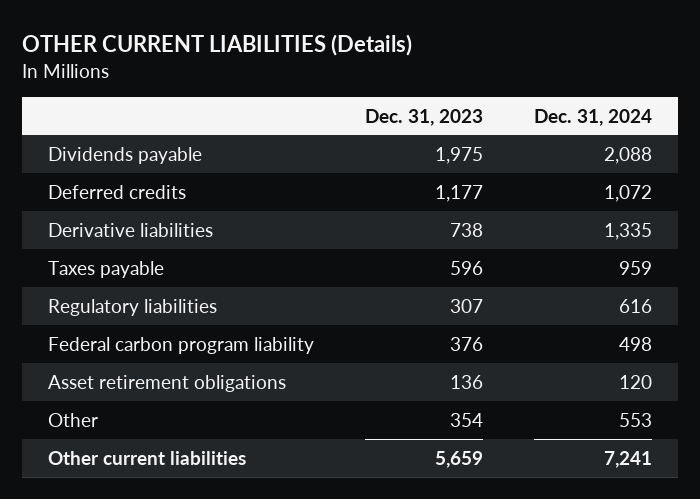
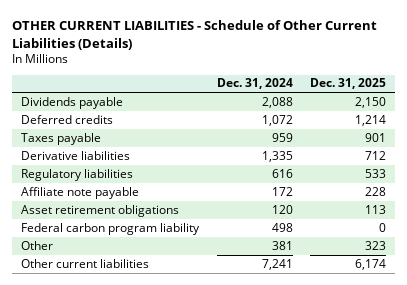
- OTHER CURRENT LIABILITIES (Details)
+ OTHER CURRENT LIABILITIES - Schedule of Other Current Liabilities (Details)
- | Dec. 31, 2023 | Dec. 31, 2024
+ | Dec. 31, 2024 | Dec. 31, 2025
moved down: Derivative liabilities | 1,335 | 712
+ Affiliate note payable | 172 | 228
- Other | 354 | 553
moved down: Federal carbon program liability | 498 | 0
+ Other | 381 | 323

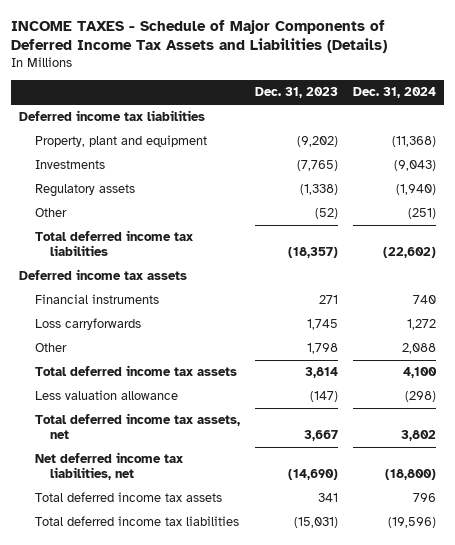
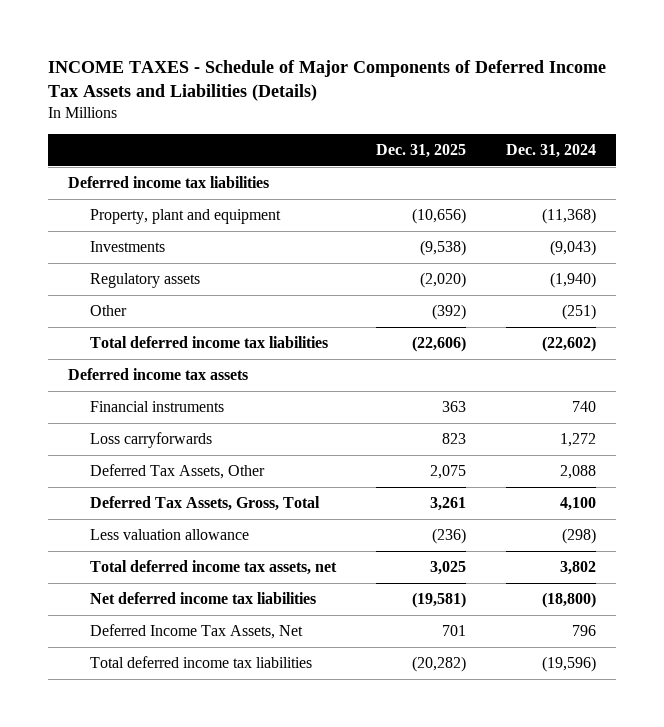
- | Dec. 31, 2023 | Dec. 31, 2024
+ | Dec. 31, 2025 | Dec. 31, 2024
- Other | 1,798 | 2,088
- Total deferred income tax assets | 3,814 | 4,100
+ Deferred Tax Assets, Other | 2,075 | 2,088
+ Deferred Tax Assets, Gross, Total | 3,261 | 4,100
- Net deferred income tax liabilities, net | (14,690) | (18,800)
- Total deferred income tax assets | 341 | 796
+ Net deferred income tax liabilities | (19,581) | (18,800)
+ Deferred Income Tax Assets, Net | 701 | 796

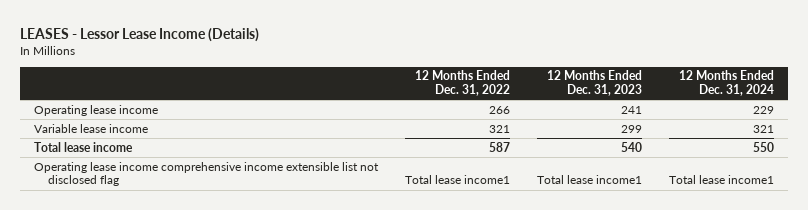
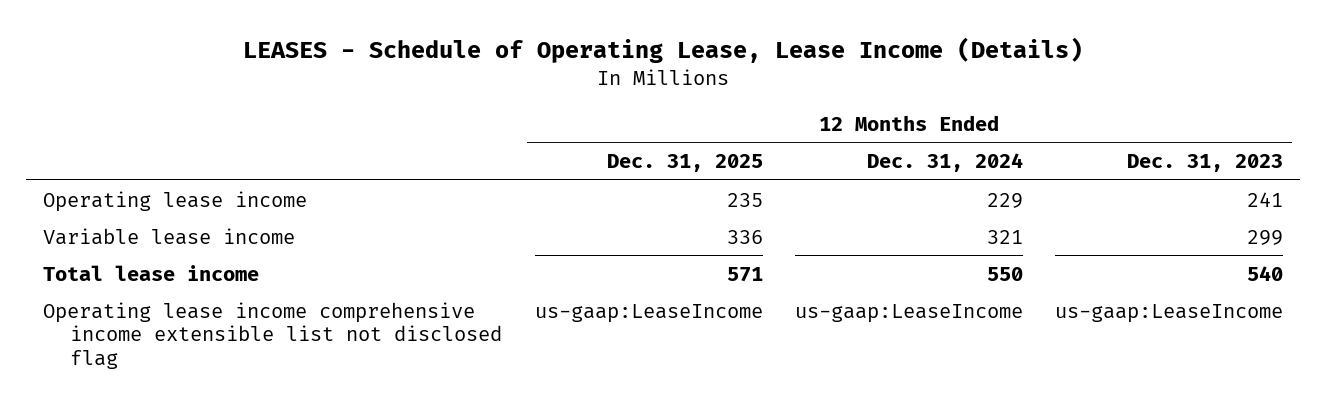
- LEASES - Lessor Lease Income (Details)
+ LEASES - Schedule of Operating Lease, Lease Income (Details)
- | 12 Months Ended Dec. 31, 2022 | 12 Months Ended Dec. 31, 2023 | 12 Months Ended Dec. 31, 2024
+ | 12 Months Ended Dec. 31, 2025 | 12 Months Ended Dec. 31, 2024 | 12 Months Ended Dec. 31, 2023
- Operating lease income comprehensive income extensible list not disclosed flag | Total lease income1 | Total lease income1 | Total lease income1
+ Operating lease income comprehensive income extensible list not disclosed flag | us-gaap:LeaseIncome | us-gaap:LeaseIncome | us-gaap:LeaseIncome

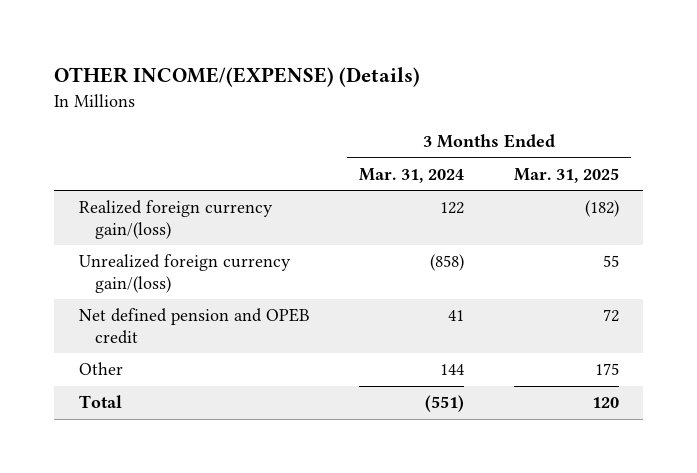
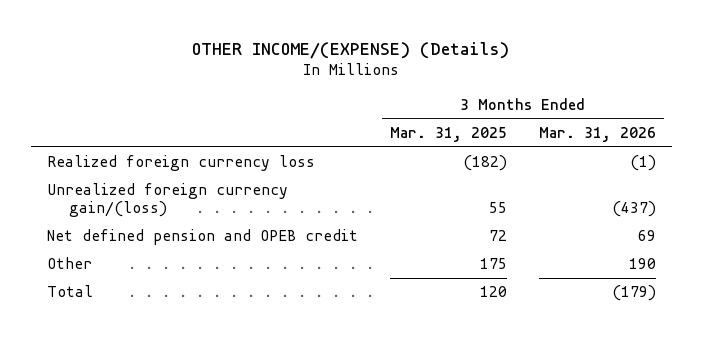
- | 3 Months Ended Mar. 31, 2024 | 3 Months Ended Mar. 31, 2025
+ | 3 Months Ended Mar. 31, 2025 | 3 Months Ended Mar. 31, 2026
- Realized foreign currency gain/(loss) | 122 | (182)
+ Realized foreign currency loss | (182) | (1)

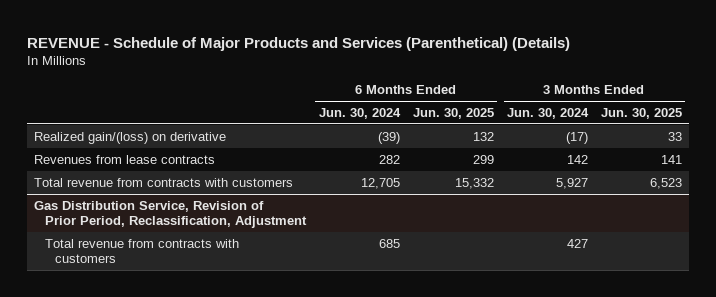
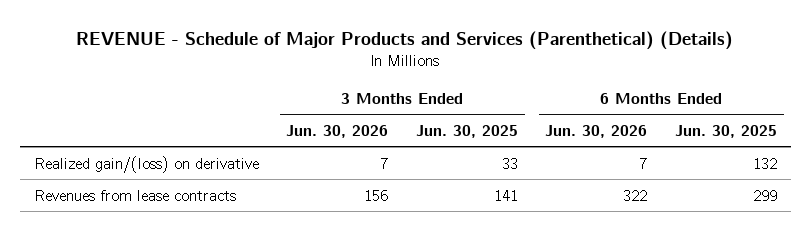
- | 6 Months Ended Jun. 30, 2024 | 6 Months Ended Jun. 30, 2025 | 3 Months Ended Jun. 30, 2024 | 3 Months Ended Jun. 30, 2025
+ | 3 Months Ended Jun. 30, 2026 | 3 Months Ended Jun. 30, 2025 | 6 Months Ended Jun. 30, 2026 | 6 Months Ended Jun. 30, 2025
- Total revenue from contracts with customers | 12,705 | 15,332 | 5,927 | 6,523
- Gas Distribution Service, Revision of Prior Period, Reclassification, Adjustment
- Total revenue from contracts with customers | 685 | | 427 |

